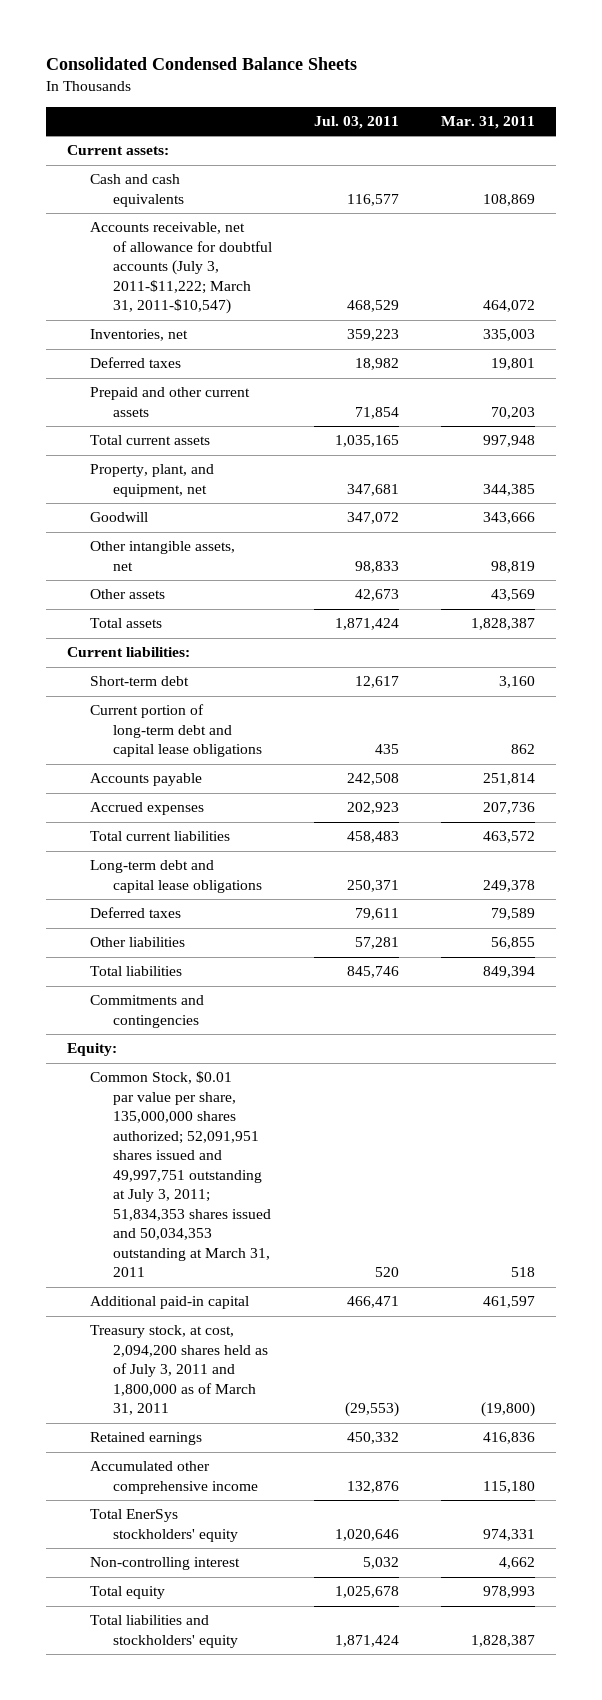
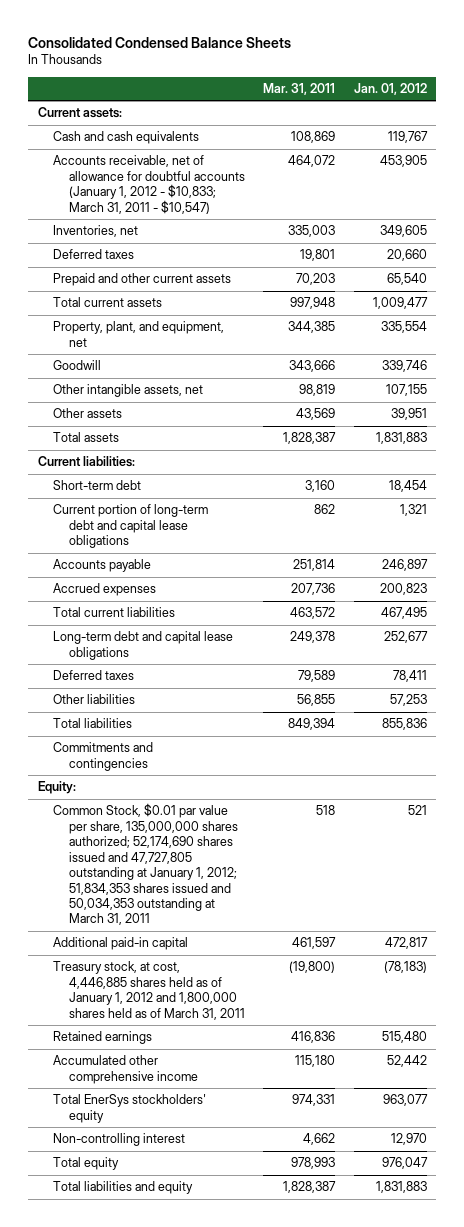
- | Jul. 03, 2011 | Mar. 31, 2011
+ | Mar. 31, 2011 | Jan. 01, 2012
- Accounts receivable, net of allowance for doubtful accounts (July 3, 2011-$11,222; March 31, 2011-$10,547) | 468,529 | 464,072
+ Accounts receivable, net of allowance for doubtful accounts (January 1, 2012 - $10,833; March 31, 2011 - $10,547) | 464,072 | 453,905
- Common Stock, $0.01 par value per share, 135,000,000 shares authorized; 52,091,951 shares issued and 49,997,751 outstanding at July 3, 2011; 51,834,353 shares issued and 50,034,353 outstanding at March 31, 2011 | 520 | 518
+ Common Stock, $0.01 par value per share, 135,000,000 shares authorized; 52,174,690 shares issued and 47,727,805 outstanding at January 1, 2012; 51,834,353 shares issued and 50,034,353 outstanding at March 31, 2011 | 518 | 521
- Treasury stock, at cost, 2,094,200 shares held as of July 3, 2011 and 1,800,000 as of March 31, 2011 | (29,553) | (19,800)
+ Treasury stock, at cost, 4,446,885 shares held as of January 1, 2012 and 1,800,000 shares held as of March 31, 2011 | (19,800) | (78,183)
- Total liabilities and stockholders' equity | 1,871,424 | 1,828,387
+ Total liabilities and equity | 1,828,387 | 1,831,883

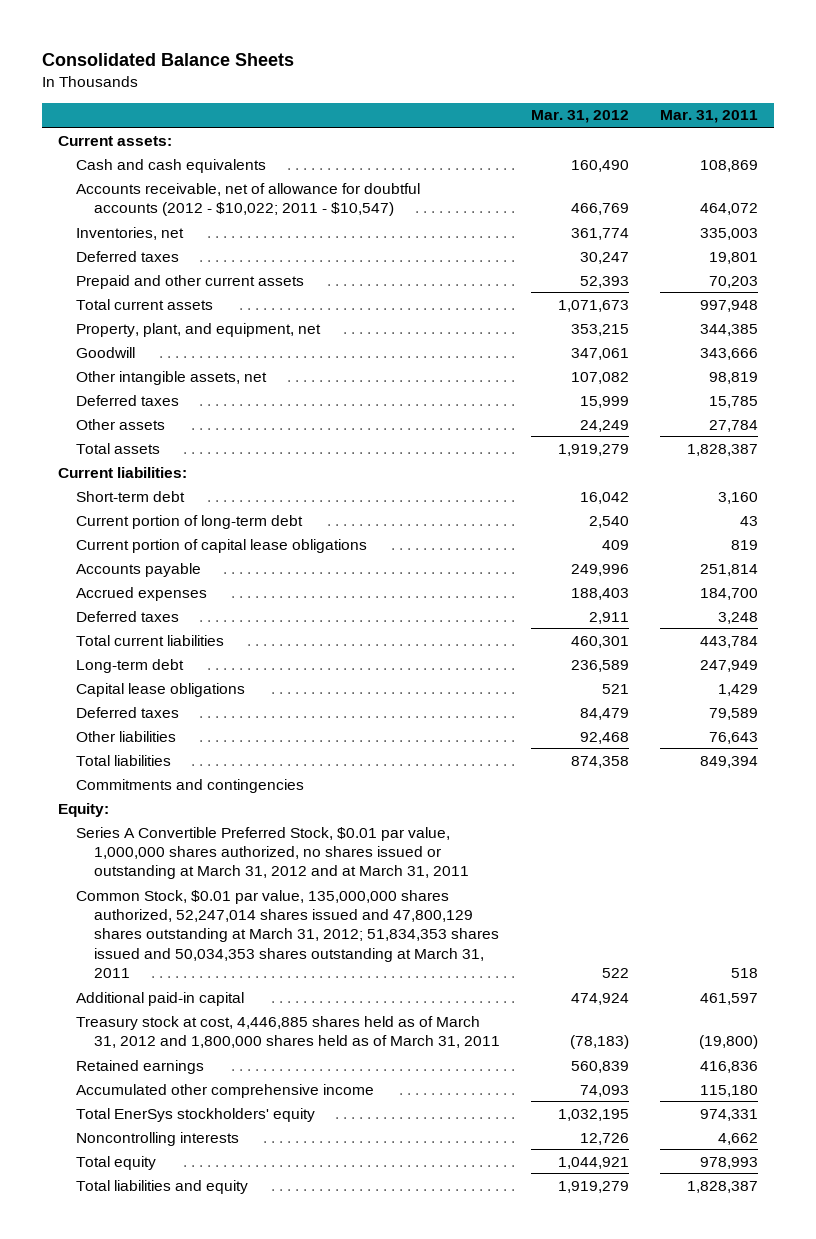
- Consolidated Condensed Balance Sheets
+ Consolidated Balance Sheets
- | Mar. 31, 2011 | Jan. 01, 2012
+ | Mar. 31, 2012 | Mar. 31, 2011
- Accounts receivable, net of allowance for doubtful accounts (January 1, 2012 - $10,833; March 31, 2011 - $10,547) | 464,072 | 453,905
+ Accounts receivable, net of allowance for doubtful accounts (2012 - $10,022; 2011 - $10,547) | 466,769 | 464,072
- Other assets | 43,569 | 39,951
+ Deferred taxes | 15,999 | 15,785
+ Other assets | 24,249 | 27,784
- Current portion of long-term debt and capital lease obligations | 862 | 1,321
+ Current portion of long-term debt | 2,540 | 43
+ Current portion of capital lease obligations | 409 | 819
- Accrued expenses | 207,736 | 200,823
- Total current liabilities | 463,572 | 467,495
- Long-term debt and capital lease obligations | 249,378 | 252,677
+ Accrued expenses | 188,403 | 184,700
+ Deferred taxes | 2,911 | 3,248
+ Total current liabilities | 460,301 | 443,784
+ Long-term debt | 236,589 | 247,949
+ Capital lease obligations | 521 | 1,429
- Other liabilities | 56,855 | 57,253
+ Other liabilities | 92,468 | 76,643
- Common Stock, $0.01 par value per share, 135,000,000 shares authorized; 52,174,690 shares issued and 47,727,805 outstanding at January 1, 2012; 51,834,353 shares issued and 50,034,353 outstanding at March 31, 2011 | 518 | 521
+ Series A Convertible Preferred Stock, $0.01 par value, 1,000,000 shares authorized, no shares issued or outstanding at March 31, 2012 and at March 31, 2011
+ Common Stock, $0.01 par value, 135,000,000 shares authorized, 52,247,014 shares issued and 47,800,129 shares outstanding at March 31, 2012; 51,834,353 shares issued and 50,034,353 shares outstanding at March 31, 2011 | 522 | 518
- Treasury stock, at cost, 4,446,885 shares held as of January 1, 2012 and 1,800,000 shares held as of March 31, 2011 | (19,800) | (78,183)
+ Treasury stock at cost, 4,446,885 shares held as of March 31, 2012 and 1,800,000 shares held as of March 31, 2011 | (78,183) | (19,800)
- Non-controlling interest | 4,662 | 12,970
+ Noncontrolling interests | 12,726 | 4,662

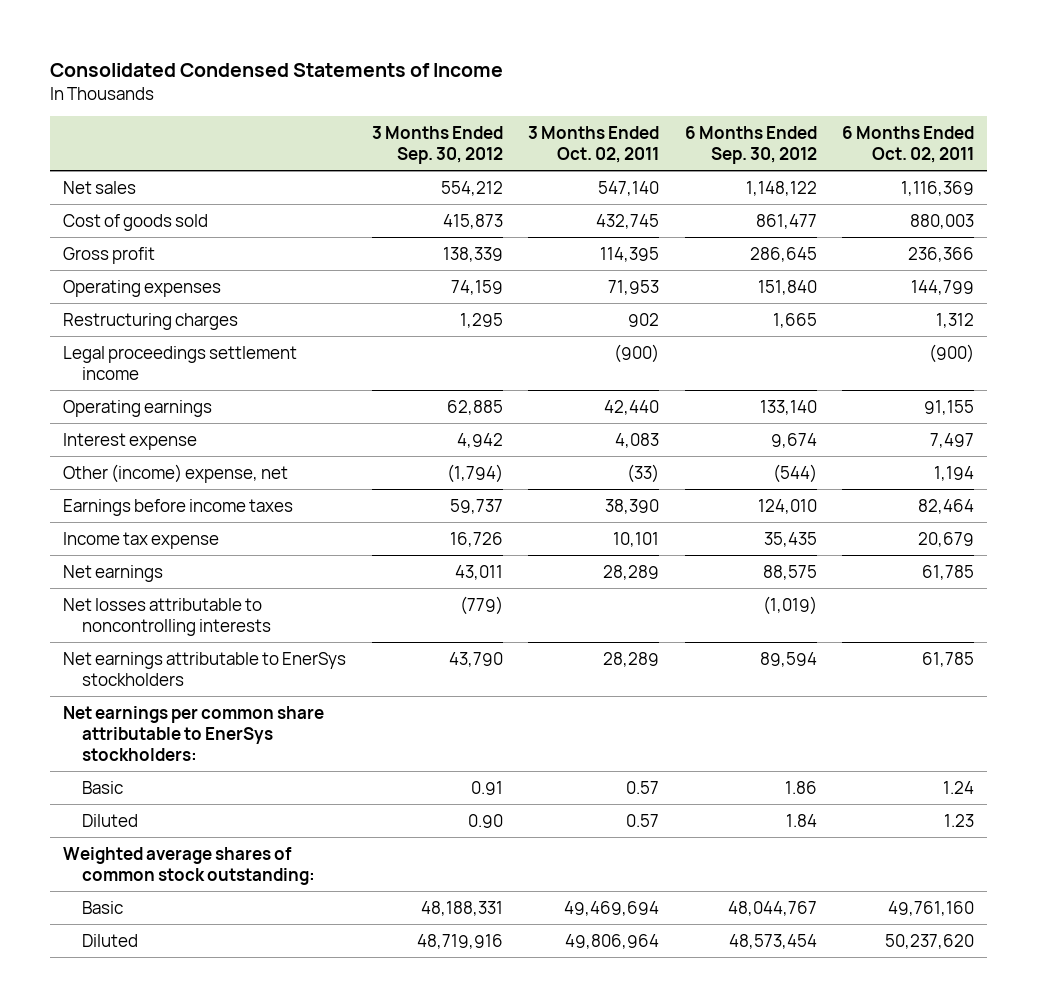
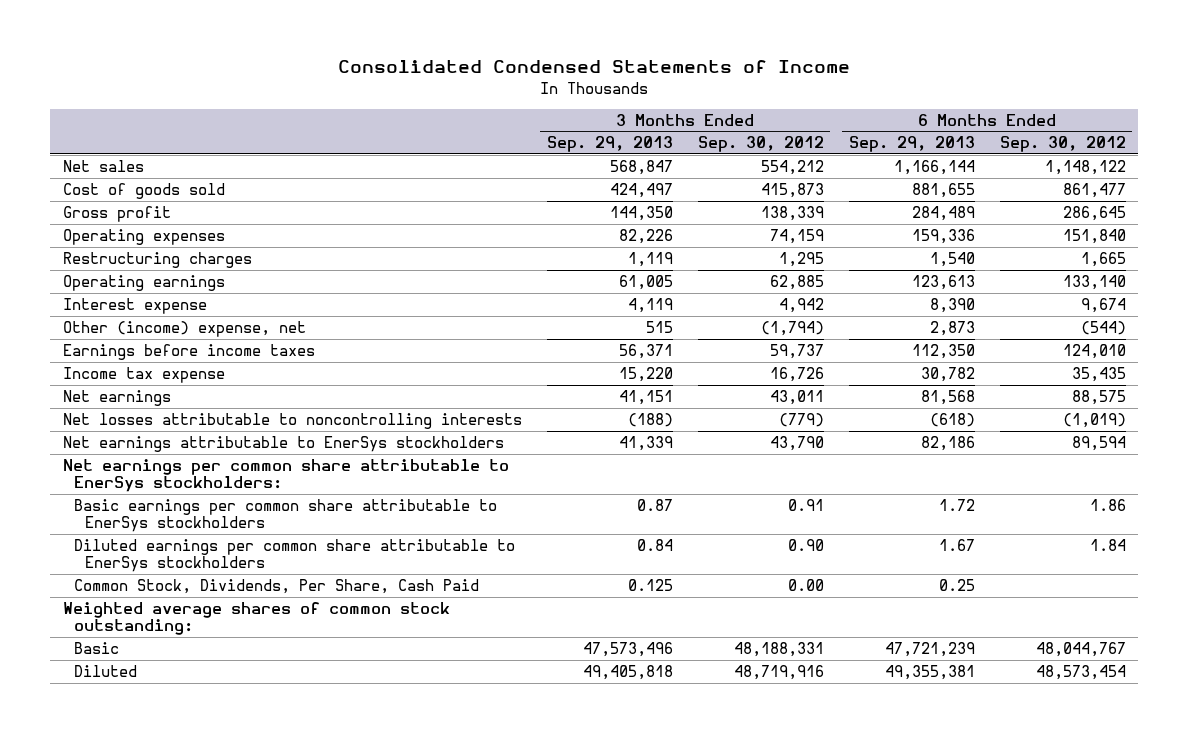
- | 3 Months Ended Sep. 30, 2012 | 3 Months Ended Oct. 02, 2011 | 6 Months Ended Sep. 30, 2012 | 6 Months Ended Oct. 02, 2011
+ | 3 Months Ended Sep. 29, 2013 | 3 Months Ended Sep. 30, 2012 | 6 Months Ended Sep. 29, 2013 | 6 Months Ended Sep. 30, 2012
- Legal proceedings settlement income | | (900) | | (900)
- Basic | 0.91 | 0.57 | 1.86 | 1.24
- Diluted | 0.90 | 0.57 | 1.84 | 1.23
+ Basic earnings per common share attributable to EnerSys stockholders | 0.87 | 0.91 | 1.72 | 1.86
+ Diluted earnings per common share attributable to EnerSys stockholders | 0.84 | 0.90 | 1.67 | 1.84
+ Common Stock, Dividends, Per Share, Cash Paid | 0.125 | 0.00 | 0.25 |

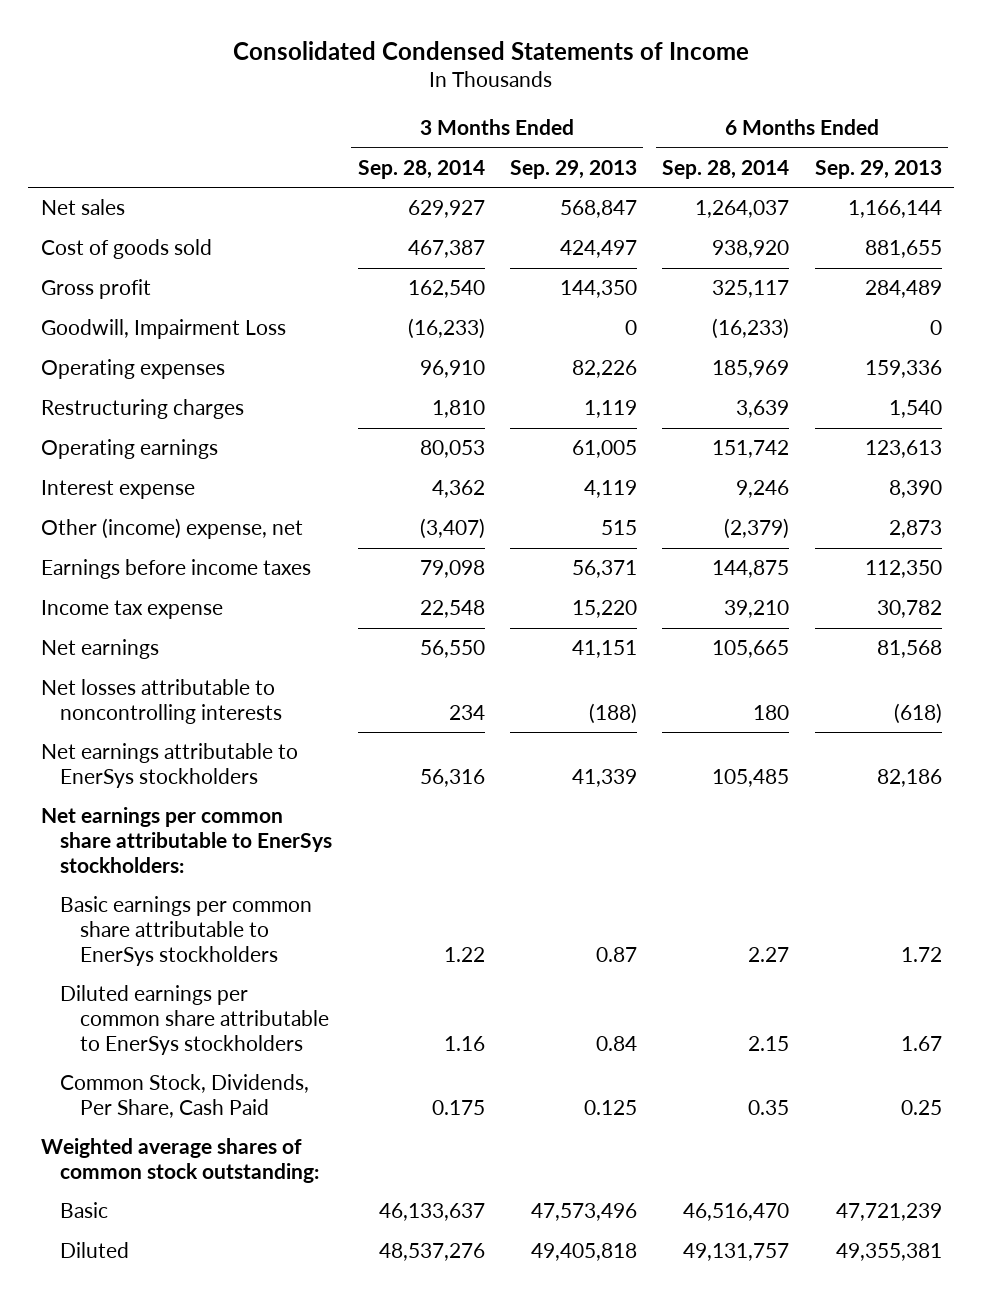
- | 3 Months Ended Sep. 29, 2013 | 3 Months Ended Sep. 30, 2012 | 6 Months Ended Sep. 29, 2013 | 6 Months Ended Sep. 30, 2012
+ | 3 Months Ended Sep. 28, 2014 | 3 Months Ended Sep. 29, 2013 | 6 Months Ended Sep. 28, 2014 | 6 Months Ended Sep. 29, 2013
+ Goodwill, Impairment Loss | (16,233) | 0 | (16,233) | 0

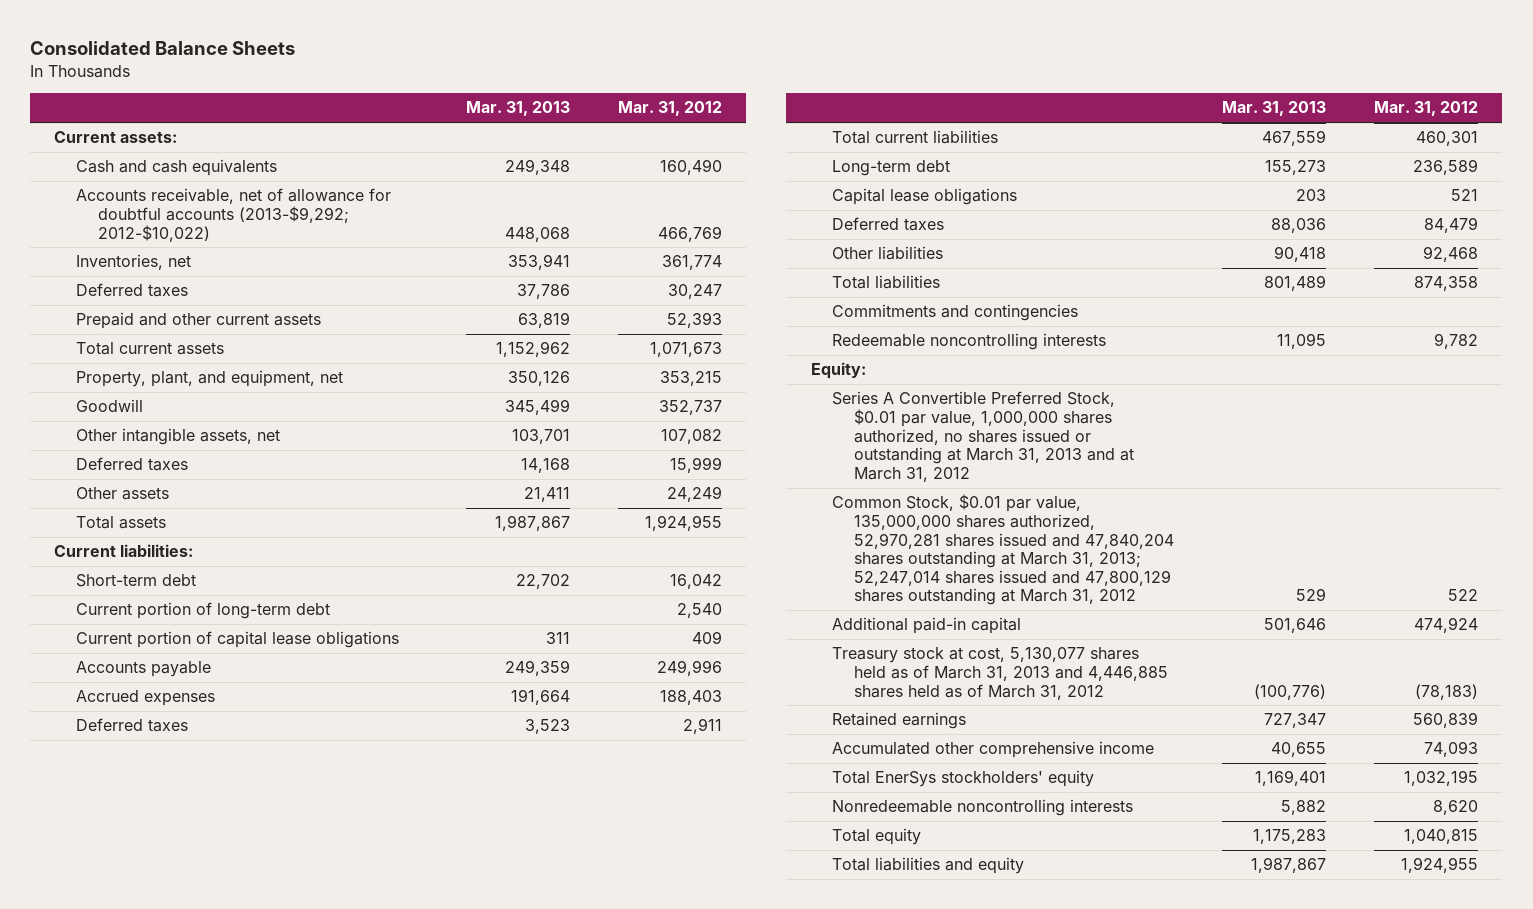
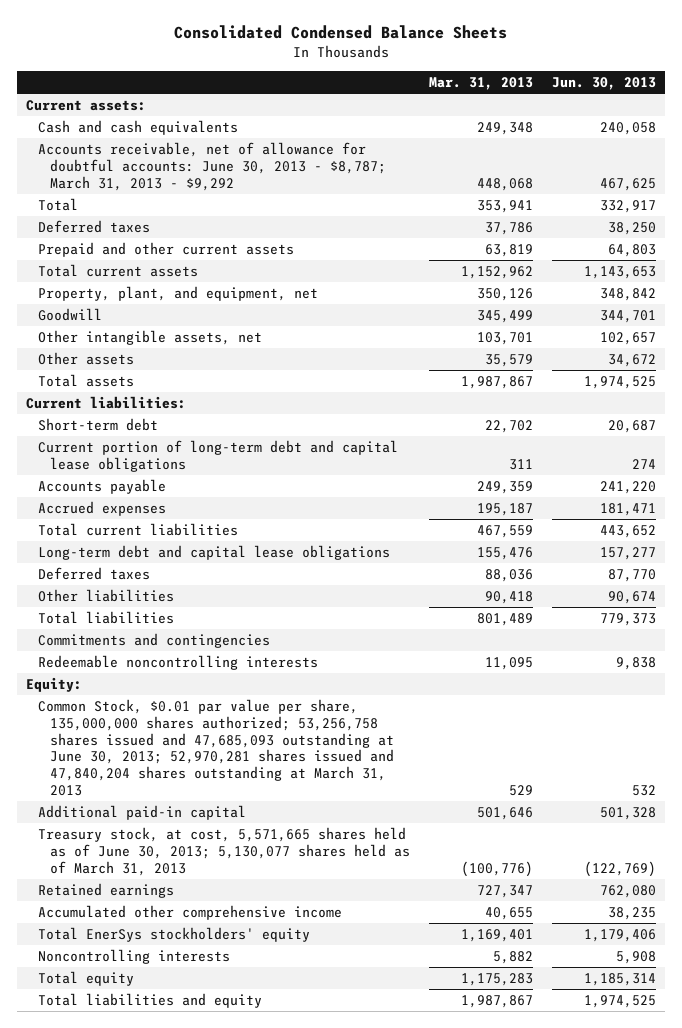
- Consolidated Balance Sheets
+ Consolidated Condensed Balance Sheets
- | Mar. 31, 2013 | Mar. 31, 2012
+ | Mar. 31, 2013 | Jun. 30, 2013
- Accounts receivable, net of allowance for doubtful accounts (2013-$9,292; 2012-$10,022) | 448,068 | 466,769
- Inventories, net | 353,941 | 361,774
+ Accounts receivable, net of allowance for doubtful accounts: June 30, 2013 - $8,787; March 31, 2013 - $9,292 | 448,068 | 467,625
+ Total | 353,941 | 332,917
- Deferred taxes | 14,168 | 15,999
- Other assets | 21,411 | 24,249
+ Other assets | 35,579 | 34,672
- Current portion of long-term debt | | 2,540
- Current portion of capital lease obligations | 311 | 409
+ Current portion of long-term debt and capital lease obligations | 311 | 274
- Accrued expenses | 191,664 | 188,403
- Deferred taxes | 3,523 | 2,911
+ Accrued expenses | 195,187 | 181,471
- Long-term debt | 155,273 | 236,589
- Capital lease obligations | 203 | 521
+ Long-term debt and capital lease obligations | 155,476 | 157,277
- Series A Convertible Preferred Stock, $0.01 par value, 1,000,000 shares authorized, no shares issued or outstanding at March 31, 2013 and at March 31, 2012
- Common Stock, $0.01 par value, 135,000,000 shares authorized, 52,970,281 shares issued and 47,840,204 shares outstanding at March 31, 2013; 52,247,014 shares issued and 47,800,129 shares outstanding at March 31, 2012 | 529 | 522
+ Common Stock, $0.01 par value per share, 135,000,000 shares authorized; 53,256,758 shares issued and 47,685,093 outstanding at June 30, 2013; 52,970,281 shares issued and 47,840,204 shares outstanding at March 31, 2013 | 529 | 532
- Treasury stock at cost, 5,130,077 shares held as of March 31, 2013 and 4,446,885 shares held as of March 31, 2012 | (100,776) | (78,183)
+ Treasury stock, at cost, 5,571,665 shares held as of June 30, 2013; 5,130,077 shares held as of March 31, 2013 | (100,776) | (122,769)
- Nonredeemable noncontrolling interests | 5,882 | 8,620
+ Noncontrolling interests | 5,882 | 5,908

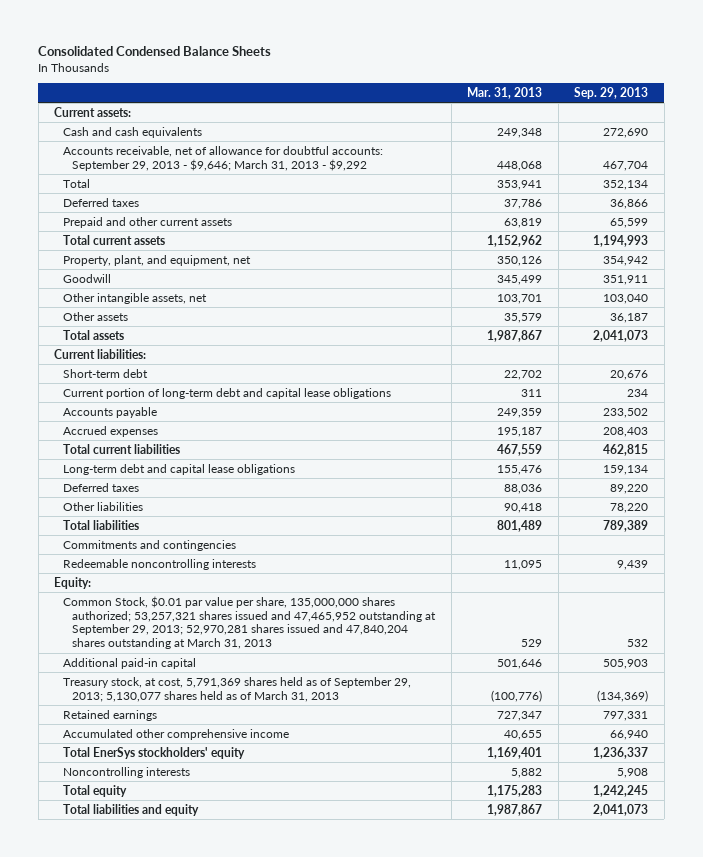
- | Mar. 31, 2013 | Jun. 30, 2013
+ | Mar. 31, 2013 | Sep. 29, 2013
- Accounts receivable, net of allowance for doubtful accounts: June 30, 2013 - $8,787; March 31, 2013 - $9,292 | 448,068 | 467,625
+ Accounts receivable, net of allowance for doubtful accounts: September 29, 2013 - $9,646; March 31, 2013 - $9,292 | 448,068 | 467,704
- Common Stock, $0.01 par value per share, 135,000,000 shares authorized; 53,256,758 shares issued and 47,685,093 outstanding at June 30, 2013; 52,970,281 shares issued and 47,840,204 shares outstanding at March 31, 2013 | 529 | 532
+ Common Stock, $0.01 par value per share, 135,000,000 shares authorized; 53,257,321 shares issued and 47,465,952 outstanding at September 29, 2013; 52,970,281 shares issued and 47,840,204 shares outstanding at March 31, 2013 | 529 | 532
- Treasury stock, at cost, 5,571,665 shares held as of June 30, 2013; 5,130,077 shares held as of March 31, 2013 | (100,776) | (122,769)
+ Treasury stock, at cost, 5,791,369 shares held as of September 29, 2013; 5,130,077 shares held as of March 31, 2013 | (100,776) | (134,369)

